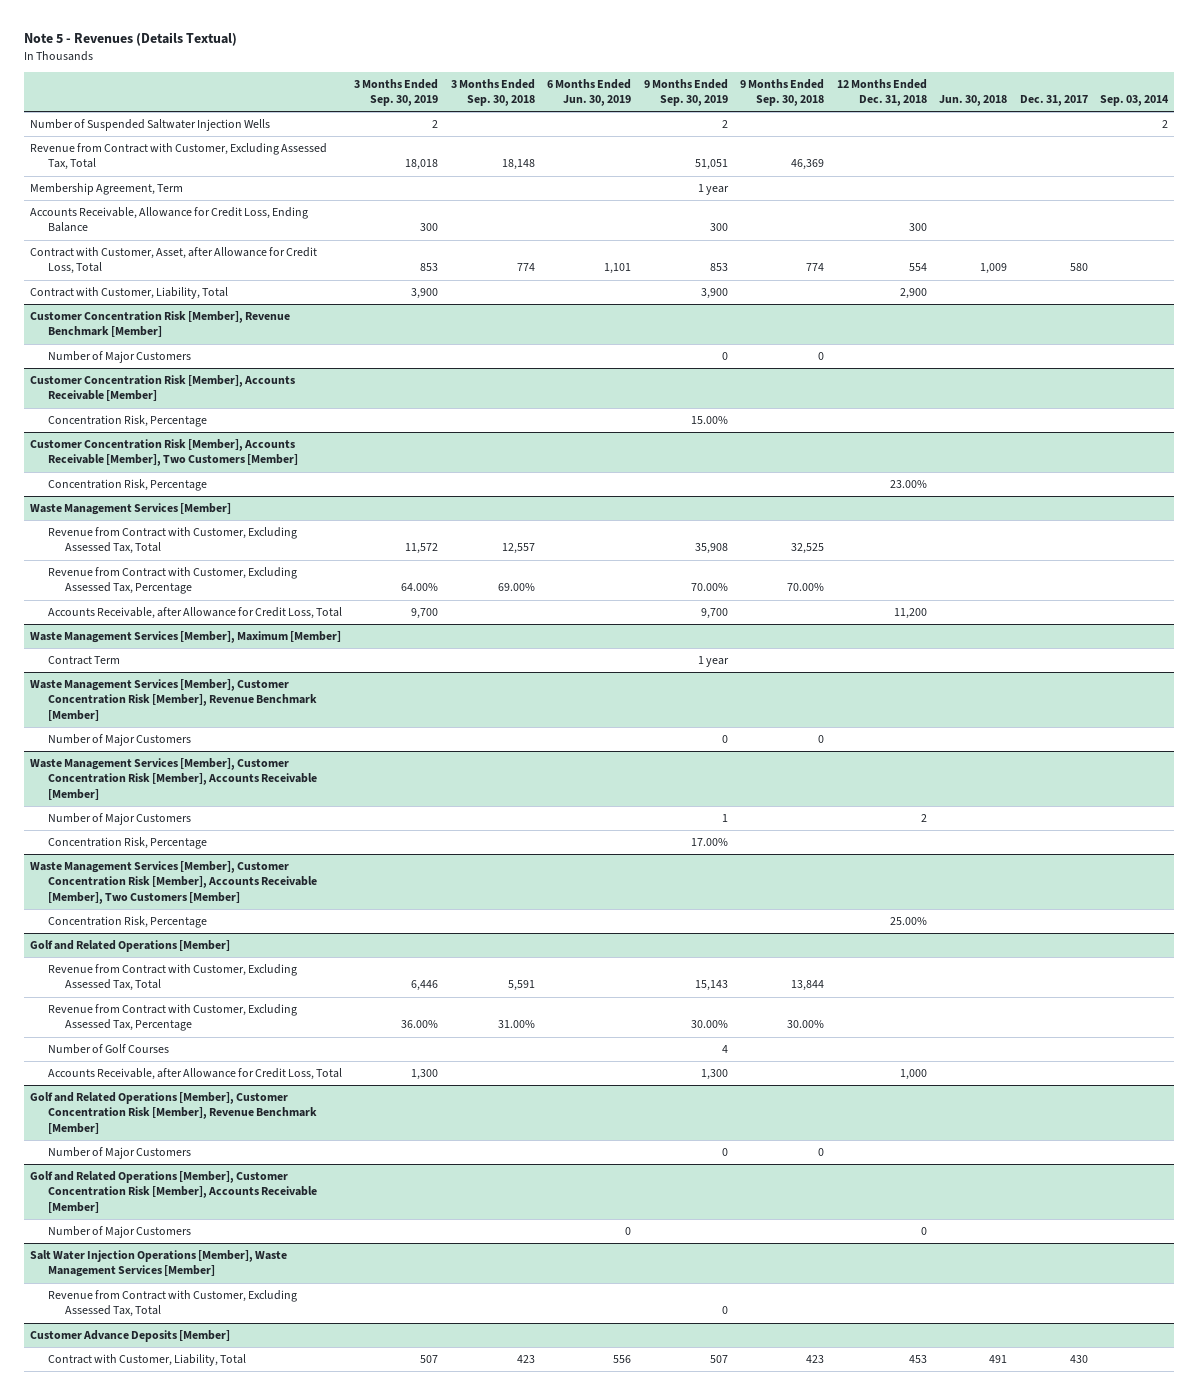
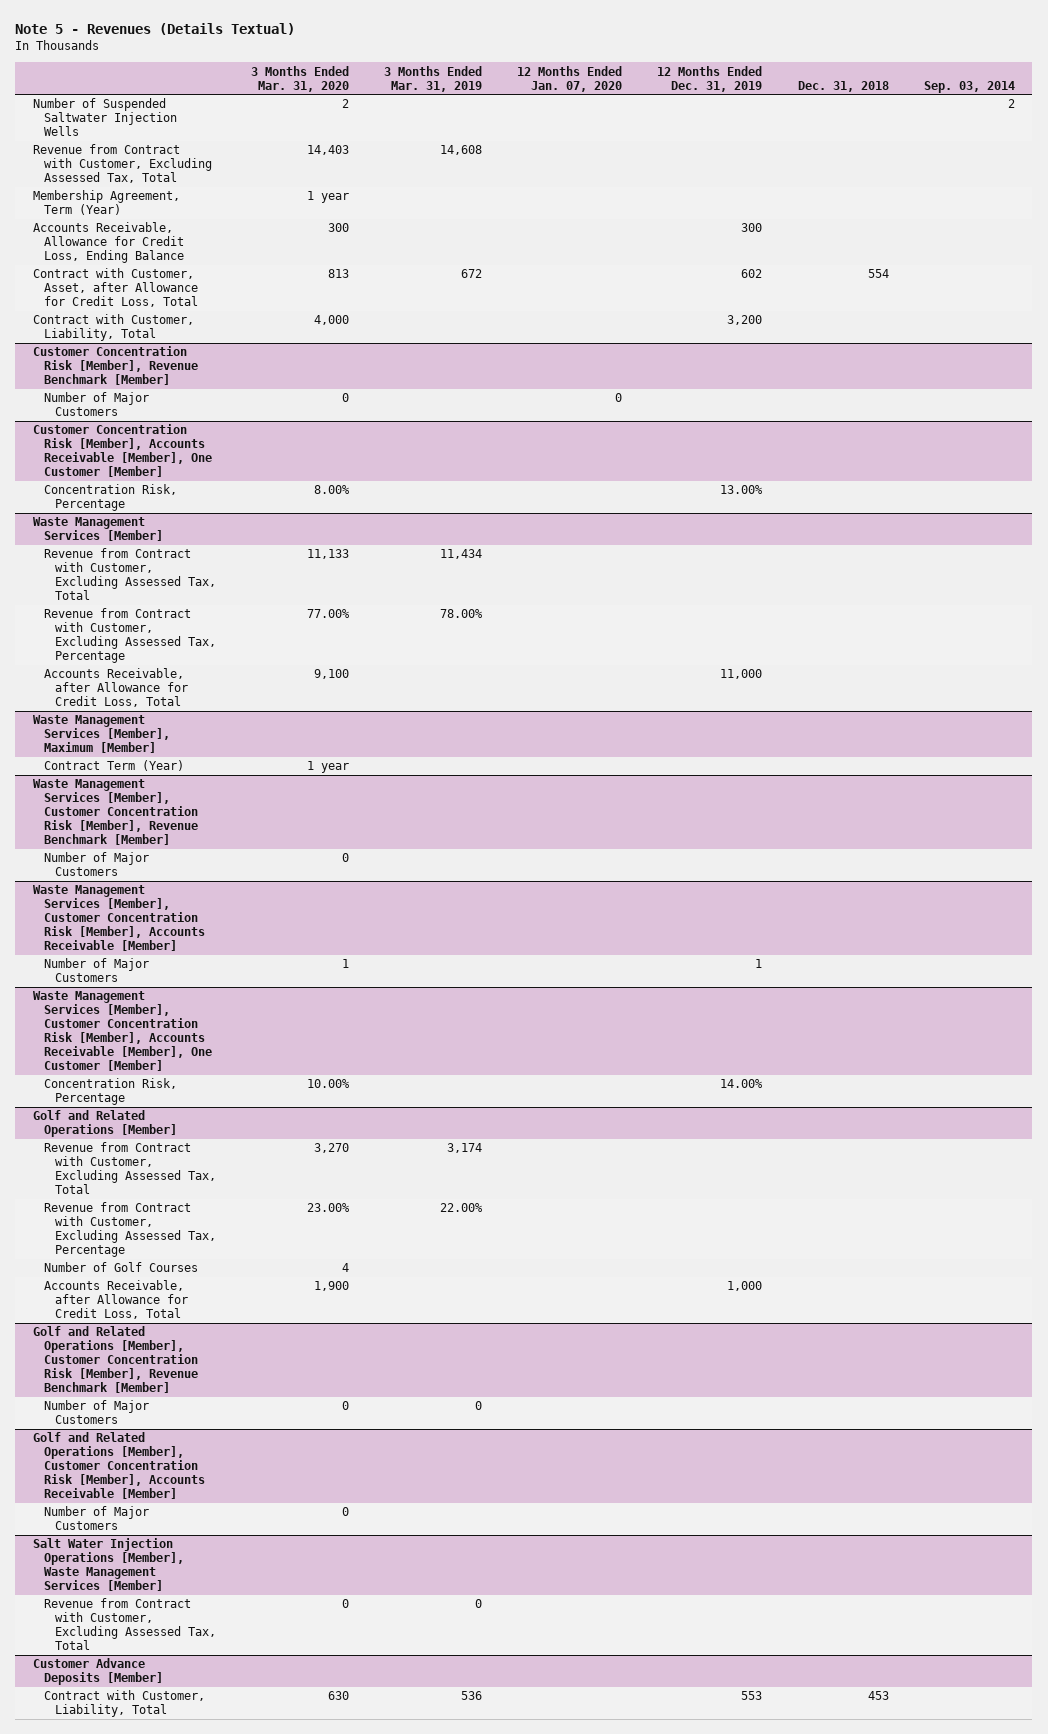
- | 3 Months Ended Sep. 30, 2019 | 3 Months Ended Sep. 30, 2018 | 6 Months Ended Jun. 30, 2019 | 9 Months Ended Sep. 30, 2019 | 9 Months Ended Sep. 30, 2018 | 12 Months Ended Dec. 31, 2018 | Jun. 30, 2018 | Dec. 31, 2017 | Sep. 03, 2014
+ | 3 Months Ended Mar. 31, 2020 | 3 Months Ended Mar. 31, 2019 | 12 Months Ended Jan. 07, 2020 | 12 Months Ended Dec. 31, 2019 | Dec. 31, 2018 | Sep. 03, 2014
- Membership Agreement, Term | | | | 1 year | | | | |
+ Membership Agreement, Term (Year) | 1 year | | | | |
- Customer Concentration Risk [Member], Accounts Receivable [Member]
+ Customer Concentration Risk [Member], Accounts Receivable [Member], One Customer [Member]
- Customer Concentration Risk [Member], Accounts Receivable [Member], Two Customers [Member]
- Concentration Risk, Percentage | | | | | | 23.00% | | |
@ Waste Management Services [Member], Maximum [Member]
- Contract Term | | | | 1 year | | | | |
+ Contract Term (Year) | 1 year | | | | |
@ Waste Management Services [Member], Customer Concentration Risk [Member], Accounts Receivable [Member]
- Concentration Risk, Percentage | | | | 17.00% | | | | |
- Waste Management Services [Member], Customer Concentration Risk [Member], Accounts Receivable [Member], Two Customers [Member]
+ Waste Management Services [Member], Customer Concentration Risk [Member], Accounts Receivable [Member], One Customer [Member]

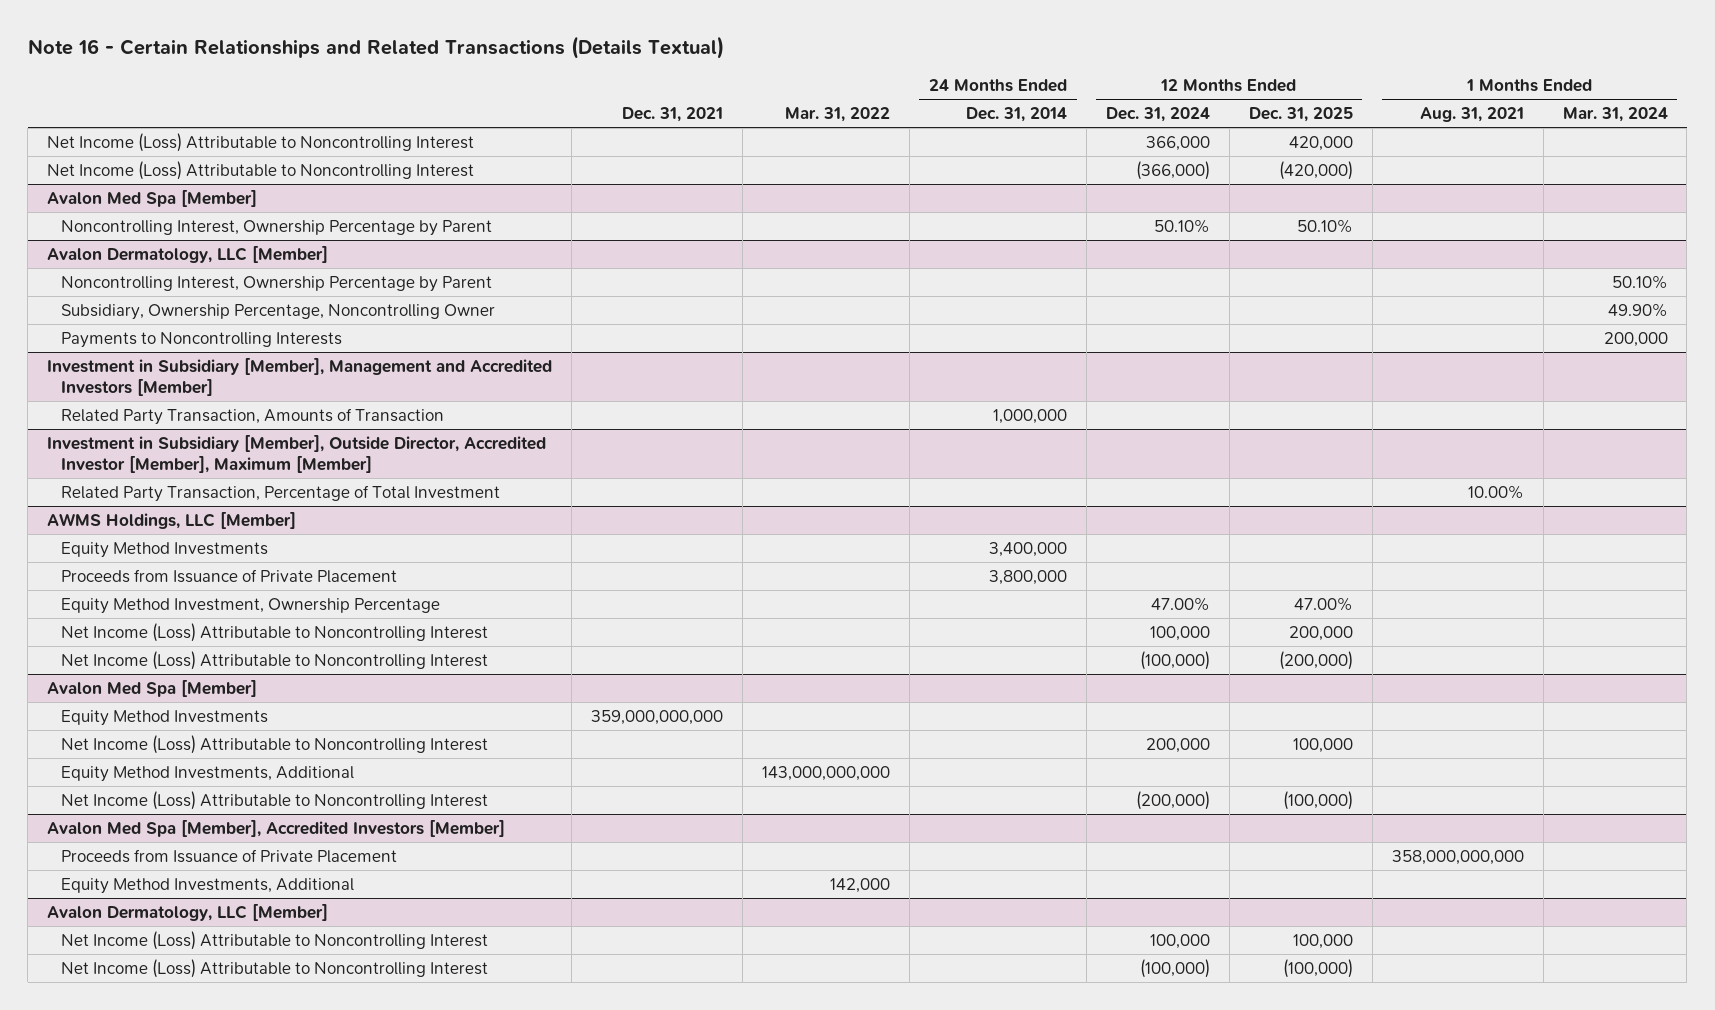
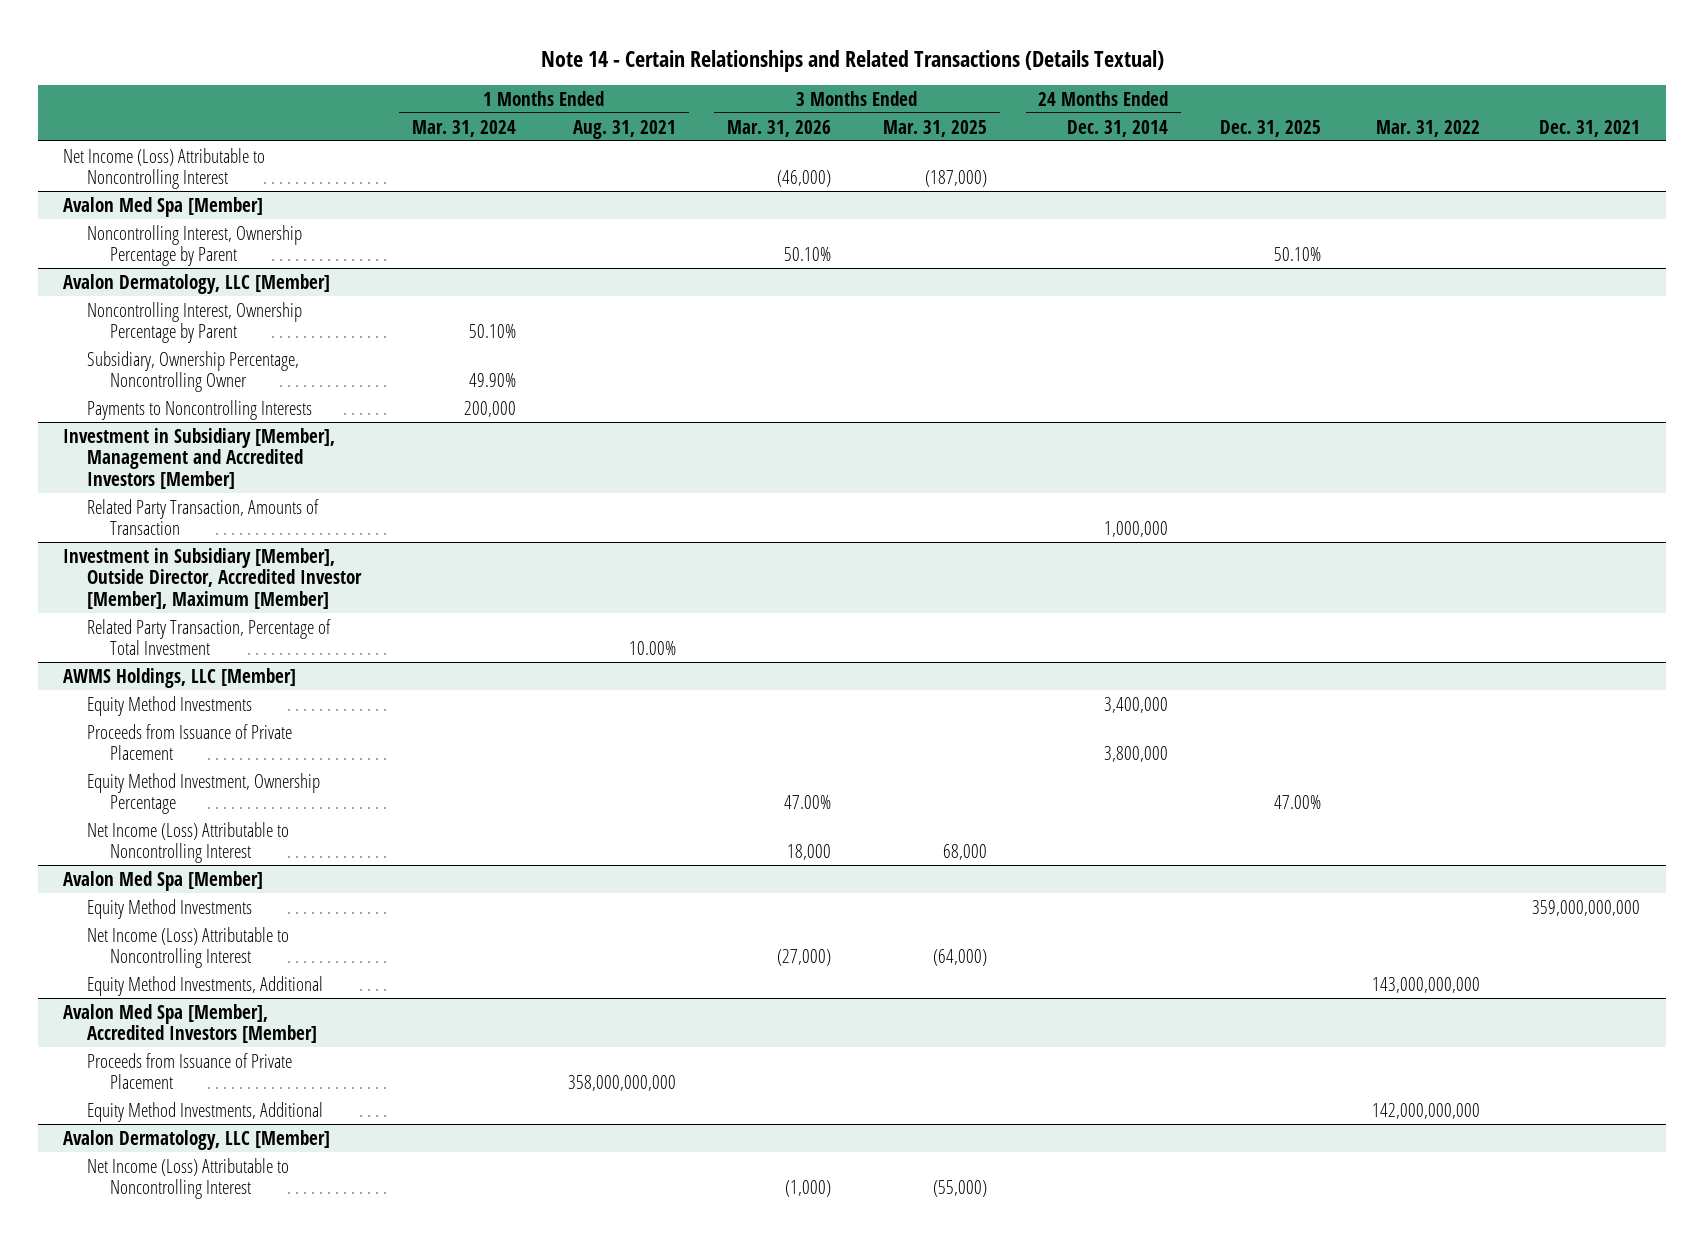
- Note 16 - Certain Relationships and Related Transactions (Details Textual)
+ Note 14 - Certain Relationships and Related Transactions (Details Textual)
- | Dec. 31, 2021 | Mar. 31, 2022 | 24 Months Ended Dec. 31, 2014 | 12 Months Ended Dec. 31, 2024 | 12 Months Ended Dec. 31, 2025 | 1 Months Ended Aug. 31, 2021 | 1 Months Ended Mar. 31, 2024
+ | 1 Months Ended Mar. 31, 2024 | 1 Months Ended Aug. 31, 2021 | 3 Months Ended Mar. 31, 2026 | 3 Months Ended Mar. 31, 2025 | 24 Months Ended Dec. 31, 2014 | Dec. 31, 2025 | Mar. 31, 2022 | Dec. 31, 2021
- Net Income (Loss) Attributable to Noncontrolling Interest | | | | (366,000) | (420,000) | |
@ AWMS Holdings, LLC [Member]
- Net Income (Loss) Attributable to Noncontrolling Interest | | | | (100,000) | (200,000) | |
@ Avalon Med Spa [Member]
- Net Income (Loss) Attributable to Noncontrolling Interest | | | | (200,000) | (100,000) | |
@ Avalon Med Spa [Member], Accredited Investors [Member]
- Equity Method Investments, Additional | | 142,000 | | | | |
+ Equity Method Investments, Additional | | | | | | | 142,000,000,000 |
@ Avalon Dermatology, LLC [Member]
- Net Income (Loss) Attributable to Noncontrolling Interest | | | | (100,000) | (100,000) | |

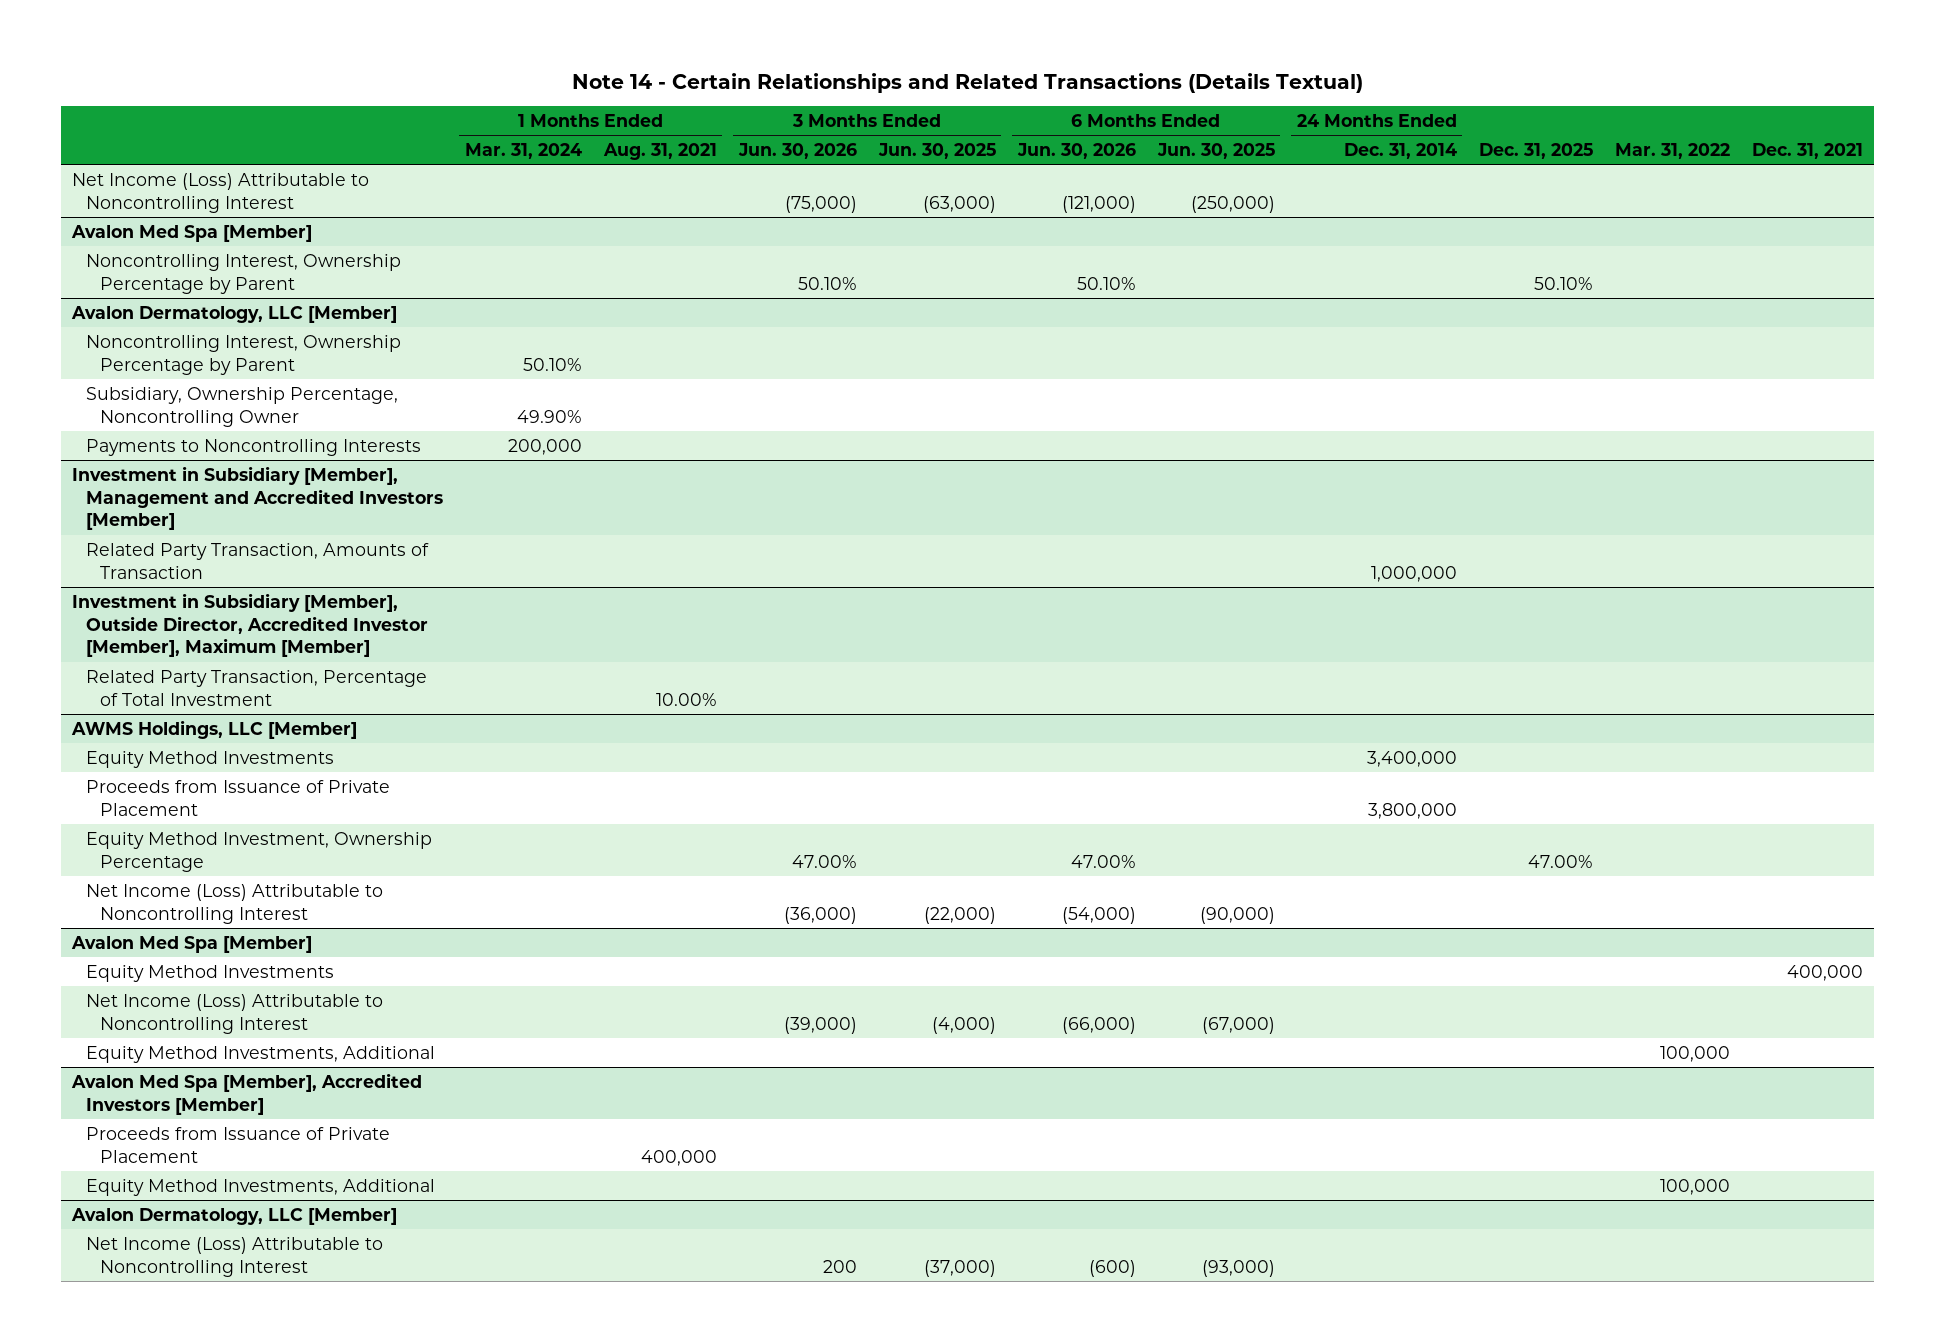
- | 1 Months Ended Mar. 31, 2024 | 1 Months Ended Aug. 31, 2021 | 3 Months Ended Mar. 31, 2026 | 3 Months Ended Mar. 31, 2025 | 24 Months Ended Dec. 31, 2014 | Dec. 31, 2025 | Mar. 31, 2022 | Dec. 31, 2021
+ | 1 Months Ended Mar. 31, 2024 | 1 Months Ended Aug. 31, 2021 | 3 Months Ended Jun. 30, 2026 | 3 Months Ended Jun. 30, 2025 | 6 Months Ended Jun. 30, 2026 | 6 Months Ended Jun. 30, 2025 | 24 Months Ended Dec. 31, 2014 | Dec. 31, 2025 | Mar. 31, 2022 | Dec. 31, 2021
@ Avalon Med Spa [Member]
- Equity Method Investments | | | | | | | | 359,000,000,000
+ Equity Method Investments | | | | | | | | | | 400,000
- Equity Method Investments, Additional | | | | | | | 143,000,000,000 |
+ Equity Method Investments, Additional | | | | | | | | | 100,000 |
@ Avalon Med Spa [Member], Accredited Investors [Member]
- Proceeds from Issuance of Private Placement | | 358,000,000,000 | | | | | |
- Equity Method Investments, Additional | | | | | | | 142,000,000,000 |
+ Proceeds from Issuance of Private Placement | | 400,000 | | | | | | | |
+ Equity Method Investments, Additional | | | | | | | | | 100,000 |

